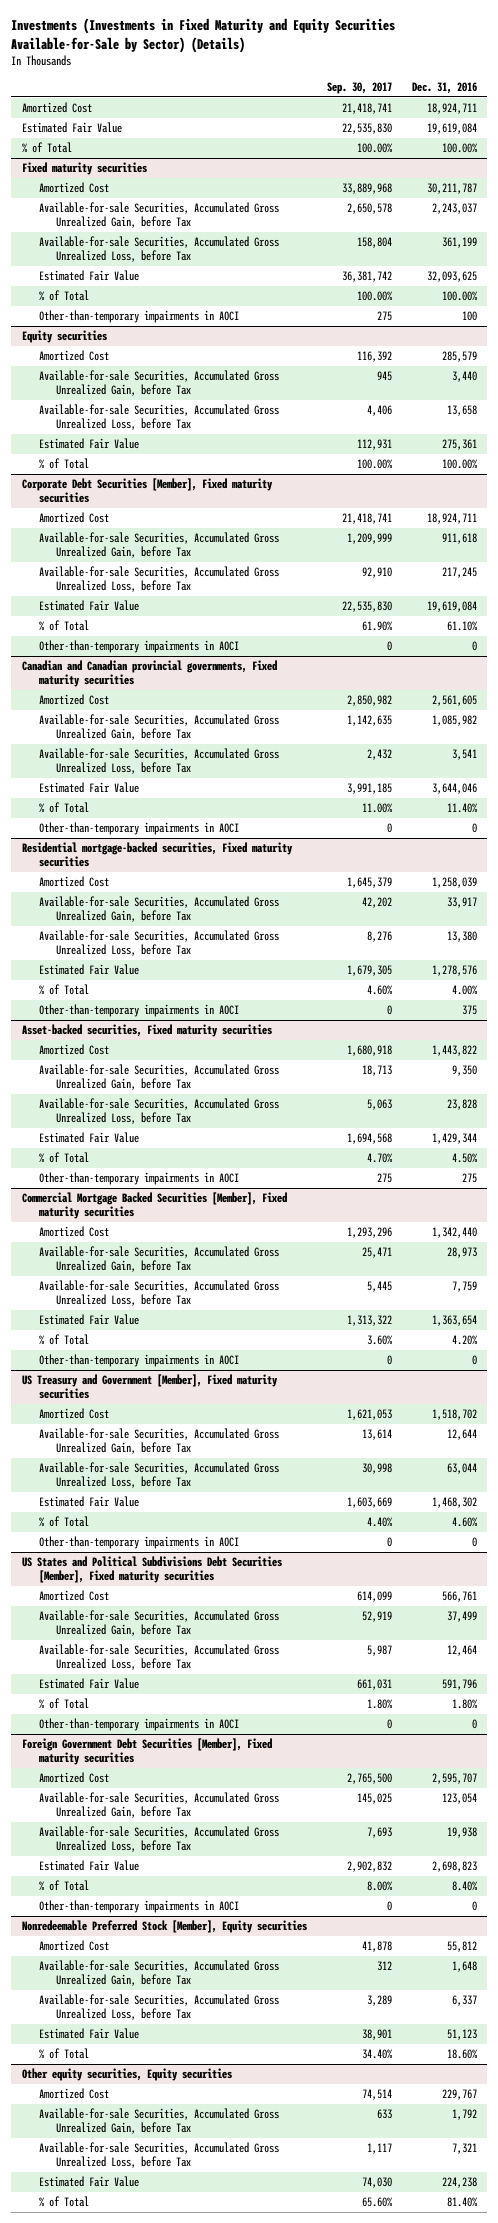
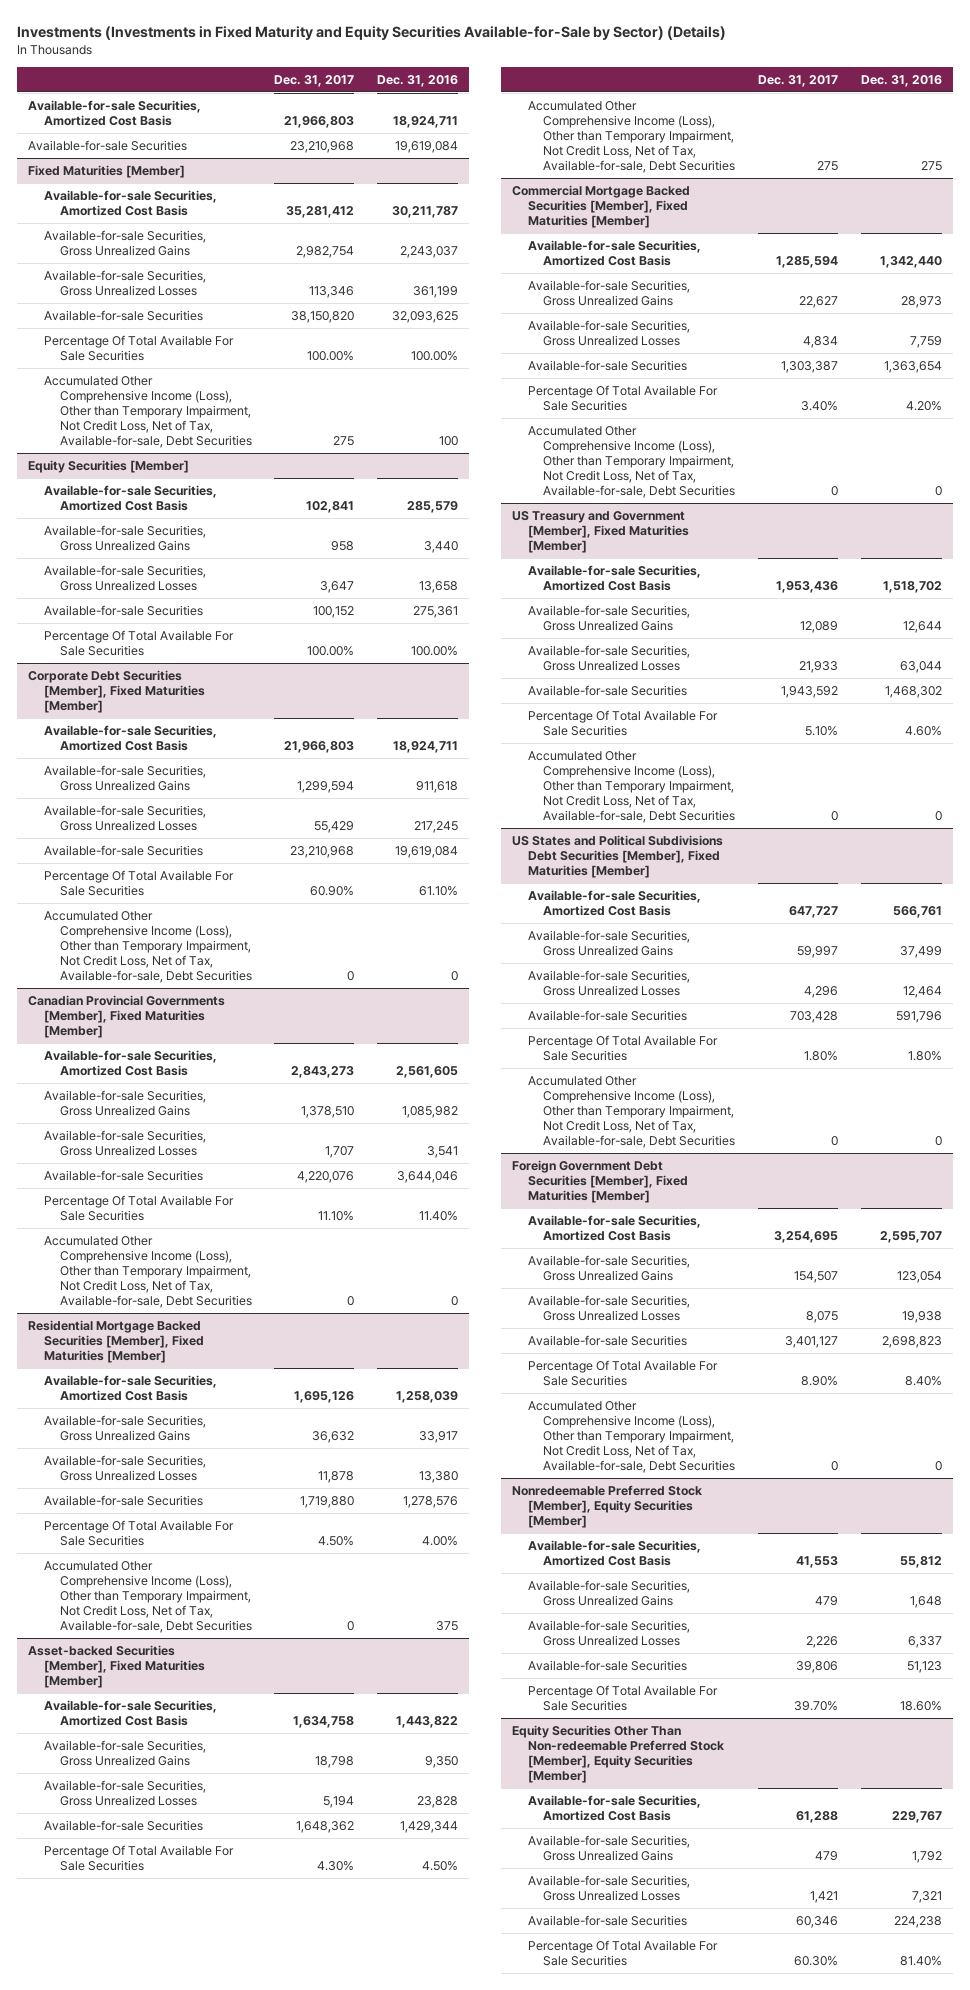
- | Sep. 30, 2017 | Dec. 31, 2016
+ | Dec. 31, 2017 | Dec. 31, 2016
- Amortized Cost | 21,418,741 | 18,924,711
- Estimated Fair Value | 22,535,830 | 19,619,084
- % of Total | 100.00% | 100.00%
- Fixed maturity securities
- Amortized Cost | 33,889,968 | 30,211,787
- Available-for-sale Securities, Accumulated Gross Unrealized Gain, before Tax | 2,650,578 | 2,243,037
- Available-for-sale Securities, Accumulated Gross Unrealized Loss, before Tax | 158,804 | 361,199
- Estimated Fair Value | 36,381,742 | 32,093,625
- % of Total | 100.00% | 100.00%
- Other-than-temporary impairments in AOCI | 275 | 100
- Equity securities
- Amortized Cost | 116,392 | 285,579
- Available-for-sale Securities, Accumulated Gross Unrealized Gain, before Tax | 945 | 3,440
- Available-for-sale Securities, Accumulated Gross Unrealized Loss, before Tax | 4,406 | 13,658
- Estimated Fair Value | 112,931 | 275,361
- % of Total | 100.00% | 100.00%
- Corporate Debt Securities [Member], Fixed maturity securities
- Amortized Cost | 21,418,741 | 18,924,711
- Available-for-sale Securities, Accumulated Gross Unrealized Gain, before Tax | 1,209,999 | 911,618
- Available-for-sale Securities, Accumulated Gross Unrealized Loss, before Tax | 92,910 | 217,245
- Estimated Fair Value | 22,535,830 | 19,619,084
- % of Total | 61.90% | 61.10%
- Other-than-temporary impairments in AOCI | 0 | 0
- Canadian and Canadian provincial governments, Fixed maturity securities
- Amortized Cost | 2,850,982 | 2,561,605
- Available-for-sale Securities, Accumulated Gross Unrealized Gain, before Tax | 1,142,635 | 1,085,982
- Available-for-sale Securities, Accumulated Gross Unrealized Loss, before Tax | 2,432 | 3,541
- Estimated Fair Value | 3,991,185 | 3,644,046
- % of Total | 11.00% | 11.40%
- Other-than-temporary impairments in AOCI | 0 | 0
- Residential mortgage-backed securities, Fixed maturity securities
- Amortized Cost | 1,645,379 | 1,258,039
- Available-for-sale Securities, Accumulated Gross Unrealized Gain, before Tax | 42,202 | 33,917
- Available-for-sale Securities, Accumulated Gross Unrealized Loss, before Tax | 8,276 | 13,380
- Estimated Fair Value | 1,679,305 | 1,278,576
- % of Total | 4.60% | 4.00%
- Other-than-temporary impairments in AOCI | 0 | 375
- Asset-backed securities, Fixed maturity securities
- Amortized Cost | 1,680,918 | 1,443,822
- Available-for-sale Securities, Accumulated Gross Unrealized Gain, before Tax | 18,713 | 9,350
- Available-for-sale Securities, Accumulated Gross Unrealized Loss, before Tax | 5,063 | 23,828
- Estimated Fair Value | 1,694,568 | 1,429,344
- % of Total | 4.70% | 4.50%
- Other-than-temporary impairments in AOCI | 275 | 275
- Commercial Mortgage Backed Securities [Member], Fixed maturity securities
- Amortized Cost | 1,293,296 | 1,342,440
- Available-for-sale Securities, Accumulated Gross Unrealized Gain, before Tax | 25,471 | 28,973
- Available-for-sale Securities, Accumulated Gross Unrealized Loss, before Tax | 5,445 | 7,759
- Estimated Fair Value | 1,313,322 | 1,363,654
- % of Total | 3.60% | 4.20%
- Other-than-temporary impairments in AOCI | 0 | 0
- US Treasury and Government [Member], Fixed maturity securities
- Amortized Cost | 1,621,053 | 1,518,702
- Available-for-sale Securities, Accumulated Gross Unrealized Gain, before Tax | 13,614 | 12,644
- Available-for-sale Securities, Accumulated Gross Unrealized Loss, before Tax | 30,998 | 63,044
- Estimated Fair Value | 1,603,669 | 1,468,302
- % of Total | 4.40% | 4.60%
- Other-than-temporary impairments in AOCI | 0 | 0
- US States and Political Subdivisions Debt Securities [Member], Fixed maturity securities
- Amortized Cost | 614,099 | 566,761
- Available-for-sale Securities, Accumulated Gross Unrealized Gain, before Tax | 52,919 | 37,499
- Available-for-sale Securities, Accumulated Gross Unrealized Loss, before Tax | 5,987 | 12,464
- Estimated Fair Value | 661,031 | 591,796
- % of Total | 1.80% | 1.80%
- Other-than-temporary impairments in AOCI | 0 | 0
- Foreign Government Debt Securities [Member], Fixed maturity securities
- Amortized Cost | 2,765,500 | 2,595,707
- Available-for-sale Securities, Accumulated Gross Unrealized Gain, before Tax | 145,025 | 123,054
- Available-for-sale Securities, Accumulated Gross Unrealized Loss, before Tax | 7,693 | 19,938
- Estimated Fair Value | 2,902,832 | 2,698,823
- % of Total | 8.00% | 8.40%
- Other-than-temporary impairments in AOCI | 0 | 0
- Nonredeemable Preferred Stock [Member], Equity securities
- Amortized Cost | 41,878 | 55,812
- Available-for-sale Securities, Accumulated Gross Unrealized Gain, before Tax | 312 | 1,648
- Available-for-sale Securities, Accumulated Gross Unrealized Loss, before Tax | 3,289 | 6,337
- Estimated Fair Value | 38,901 | 51,123
- % of Total | 34.40% | 18.60%
- Other equity securities, Equity securities
- Amortized Cost | 74,514 | 229,767
- Available-for-sale Securities, Accumulated Gross Unrealized Gain, before Tax | 633 | 1,792
- Available-for-sale Securities, Accumulated Gross Unrealized Loss, before Tax | 1,117 | 7,321
- Estimated Fair Value | 74,030 | 224,238
- % of Total | 65.60% | 81.40%
+ Available-for-sale Securities, Amortized Cost Basis | 21,966,803 | 18,924,711
+ Available-for-sale Securities | 23,210,968 | 19,619,084
+ Fixed Maturities [Member]
+ Available-for-sale Securities, Amortized Cost Basis | 35,281,412 | 30,211,787
+ Available-for-sale Securities, Gross Unrealized Gains | 2,982,754 | 2,243,037
+ Available-for-sale Securities, Gross Unrealized Losses | 113,346 | 361,199
+ Available-for-sale Securities | 38,150,820 | 32,093,625
+ Percentage Of Total Available For Sale Securities | 100.00% | 100.00%
+ Accumulated Other Comprehensive Income (Loss), Other than Temporary Impairment, Not Credit Loss, Net of Tax, Available-for-sale, Debt Securities | 275 | 100
+ Equity Securities [Member]
+ Available-for-sale Securities, Amortized Cost Basis | 102,841 | 285,579
+ Available-for-sale Securities, Gross Unrealized Gains | 958 | 3,440
+ Available-for-sale Securities, Gross Unrealized Losses | 3,647 | 13,658
+ Available-for-sale Securities | 100,152 | 275,361
+ Percentage Of Total Available For Sale Securities | 100.00% | 100.00%
+ Corporate Debt Securities [Member], Fixed Maturities [Member]
+ Available-for-sale Securities, Amortized Cost Basis | 21,966,803 | 18,924,711
+ Available-for-sale Securities, Gross Unrealized Gains | 1,299,594 | 911,618
+ Available-for-sale Securities, Gross Unrealized Losses | 55,429 | 217,245
+ Available-for-sale Securities | 23,210,968 | 19,619,084
+ Percentage Of Total Available For Sale Securities | 60.90% | 61.10%
+ Accumulated Other Comprehensive Income (Loss), Other than Temporary Impairment, Not Credit Loss, Net of Tax, Available-for-sale, Debt Securities | 0 | 0
+ Canadian Provincial Governments [Member], Fixed Maturities [Member]
+ Available-for-sale Securities, Amortized Cost Basis | 2,843,273 | 2,561,605
+ Available-for-sale Securities, Gross Unrealized Gains | 1,378,510 | 1,085,982
+ Available-for-sale Securities, Gross Unrealized Losses | 1,707 | 3,541
+ Available-for-sale Securities | 4,220,076 | 3,644,046
+ Percentage Of Total Available For Sale Securities | 11.10% | 11.40%
+ Accumulated Other Comprehensive Income (Loss), Other than Temporary Impairment, Not Credit Loss, Net of Tax, Available-for-sale, Debt Securities | 0 | 0
+ Residential Mortgage Backed Securities [Member], Fixed Maturities [Member]
+ Available-for-sale Securities, Amortized Cost Basis | 1,695,126 | 1,258,039
+ Available-for-sale Securities, Gross Unrealized Gains | 36,632 | 33,917
+ Available-for-sale Securities, Gross Unrealized Losses | 11,878 | 13,380
+ Available-for-sale Securities | 1,719,880 | 1,278,576
+ Percentage Of Total Available For Sale Securities | 4.50% | 4.00%
+ Accumulated Other Comprehensive Income (Loss), Other than Temporary Impairment, Not Credit Loss, Net of Tax, Available-for-sale, Debt Securities | 0 | 375
+ Asset-backed Securities [Member], Fixed Maturities [Member]
+ Available-for-sale Securities, Amortized Cost Basis | 1,634,758 | 1,443,822
+ Available-for-sale Securities, Gross Unrealized Gains | 18,798 | 9,350
+ Available-for-sale Securities, Gross Unrealized Losses | 5,194 | 23,828
+ Available-for-sale Securities | 1,648,362 | 1,429,344
+ Percentage Of Total Available For Sale Securities | 4.30% | 4.50%
+ Accumulated Other Comprehensive Income (Loss), Other than Temporary Impairment, Not Credit Loss, Net of Tax, Available-for-sale, Debt Securities | 275 | 275
+ Commercial Mortgage Backed Securities [Member], Fixed Maturities [Member]
+ Available-for-sale Securities, Amortized Cost Basis | 1,285,594 | 1,342,440
+ Available-for-sale Securities, Gross Unrealized Gains | 22,627 | 28,973
+ Available-for-sale Securities, Gross Unrealized Losses | 4,834 | 7,759
+ Available-for-sale Securities | 1,303,387 | 1,363,654
+ Percentage Of Total Available For Sale Securities | 3.40% | 4.20%
+ Accumulated Other Comprehensive Income (Loss), Other than Temporary Impairment, Not Credit Loss, Net of Tax, Available-for-sale, Debt Securities | 0 | 0
+ US Treasury and Government [Member], Fixed Maturities [Member]
+ Available-for-sale Securities, Amortized Cost Basis | 1,953,436 | 1,518,702
+ Available-for-sale Securities, Gross Unrealized Gains | 12,089 | 12,644
+ Available-for-sale Securities, Gross Unrealized Losses | 21,933 | 63,044
+ Available-for-sale Securities | 1,943,592 | 1,468,302
+ Percentage Of Total Available For Sale Securities | 5.10% | 4.60%
+ Accumulated Other Comprehensive Income (Loss), Other than Temporary Impairment, Not Credit Loss, Net of Tax, Available-for-sale, Debt Securities | 0 | 0
+ US States and Political Subdivisions Debt Securities [Member], Fixed Maturities [Member]
+ Available-for-sale Securities, Amortized Cost Basis | 647,727 | 566,761
+ Available-for-sale Securities, Gross Unrealized Gains | 59,997 | 37,499
+ Available-for-sale Securities, Gross Unrealized Losses | 4,296 | 12,464
+ Available-for-sale Securities | 703,428 | 591,796
+ Percentage Of Total Available For Sale Securities | 1.80% | 1.80%
+ Accumulated Other Comprehensive Income (Loss), Other than Temporary Impairment, Not Credit Loss, Net of Tax, Available-for-sale, Debt Securities | 0 | 0
+ Foreign Government Debt Securities [Member], Fixed Maturities [Member]
+ Available-for-sale Securities, Amortized Cost Basis | 3,254,695 | 2,595,707
+ Available-for-sale Securities, Gross Unrealized Gains | 154,507 | 123,054
+ Available-for-sale Securities, Gross Unrealized Losses | 8,075 | 19,938
+ Available-for-sale Securities | 3,401,127 | 2,698,823
+ Percentage Of Total Available For Sale Securities | 8.90% | 8.40%
+ Accumulated Other Comprehensive Income (Loss), Other than Temporary Impairment, Not Credit Loss, Net of Tax, Available-for-sale, Debt Securities | 0 | 0
+ Nonredeemable Preferred Stock [Member], Equity Securities [Member]
+ Available-for-sale Securities, Amortized Cost Basis | 41,553 | 55,812
+ Available-for-sale Securities, Gross Unrealized Gains | 479 | 1,648
+ Available-for-sale Securities, Gross Unrealized Losses | 2,226 | 6,337
+ Available-for-sale Securities | 39,806 | 51,123
+ Percentage Of Total Available For Sale Securities | 39.70% | 18.60%
+ Equity Securities Other Than Non-redeemable Preferred Stock [Member], Equity Securities [Member]
+ Available-for-sale Securities, Amortized Cost Basis | 61,288 | 229,767
+ Available-for-sale Securities, Gross Unrealized Gains | 479 | 1,792
+ Available-for-sale Securities, Gross Unrealized Losses | 1,421 | 7,321
+ Available-for-sale Securities | 60,346 | 224,238
+ Percentage Of Total Available For Sale Securities | 60.30% | 81.40%

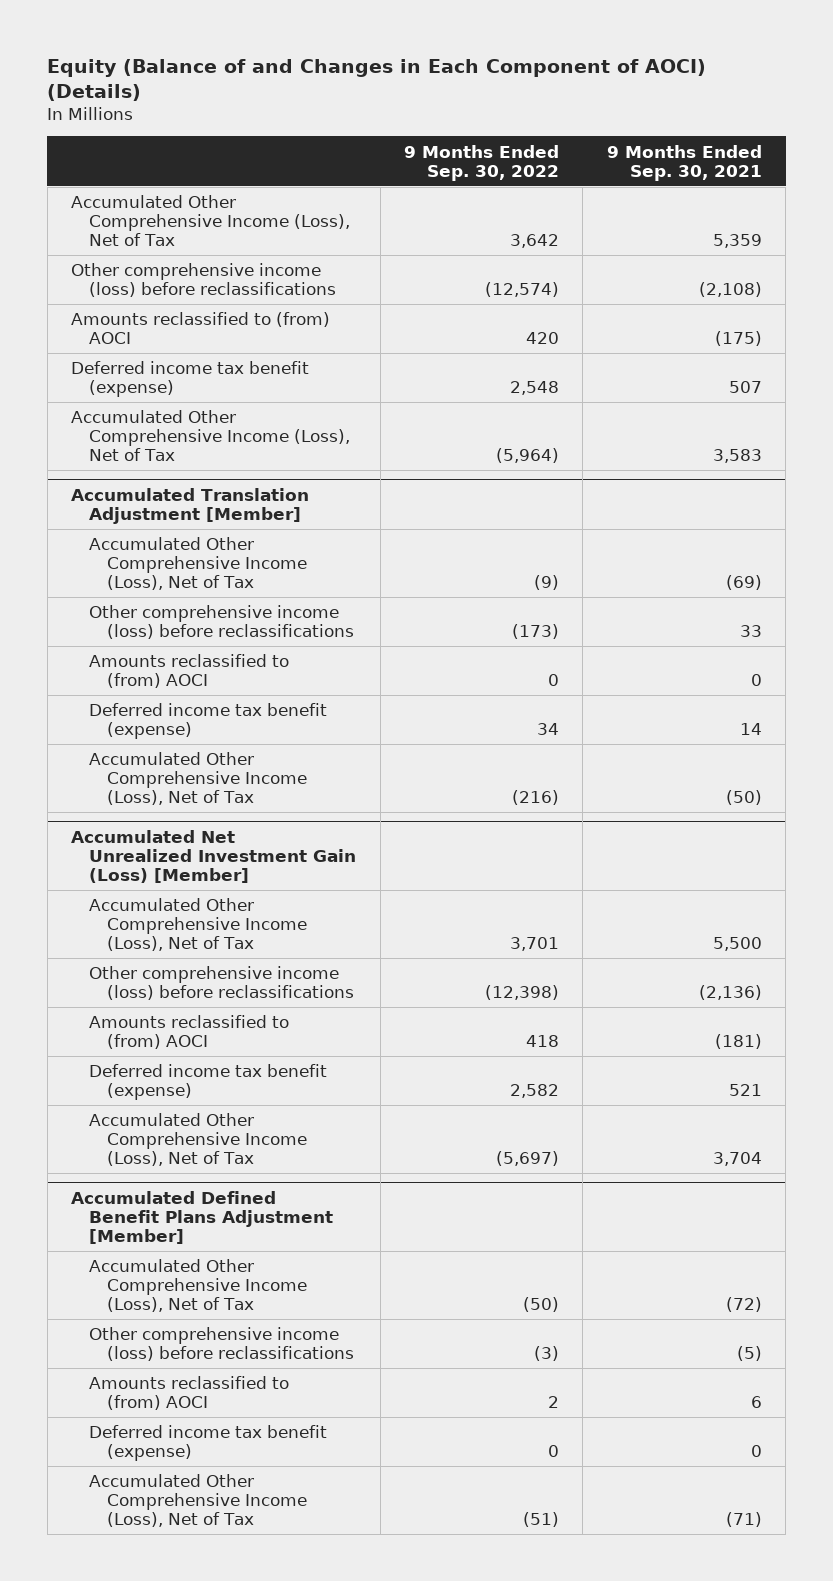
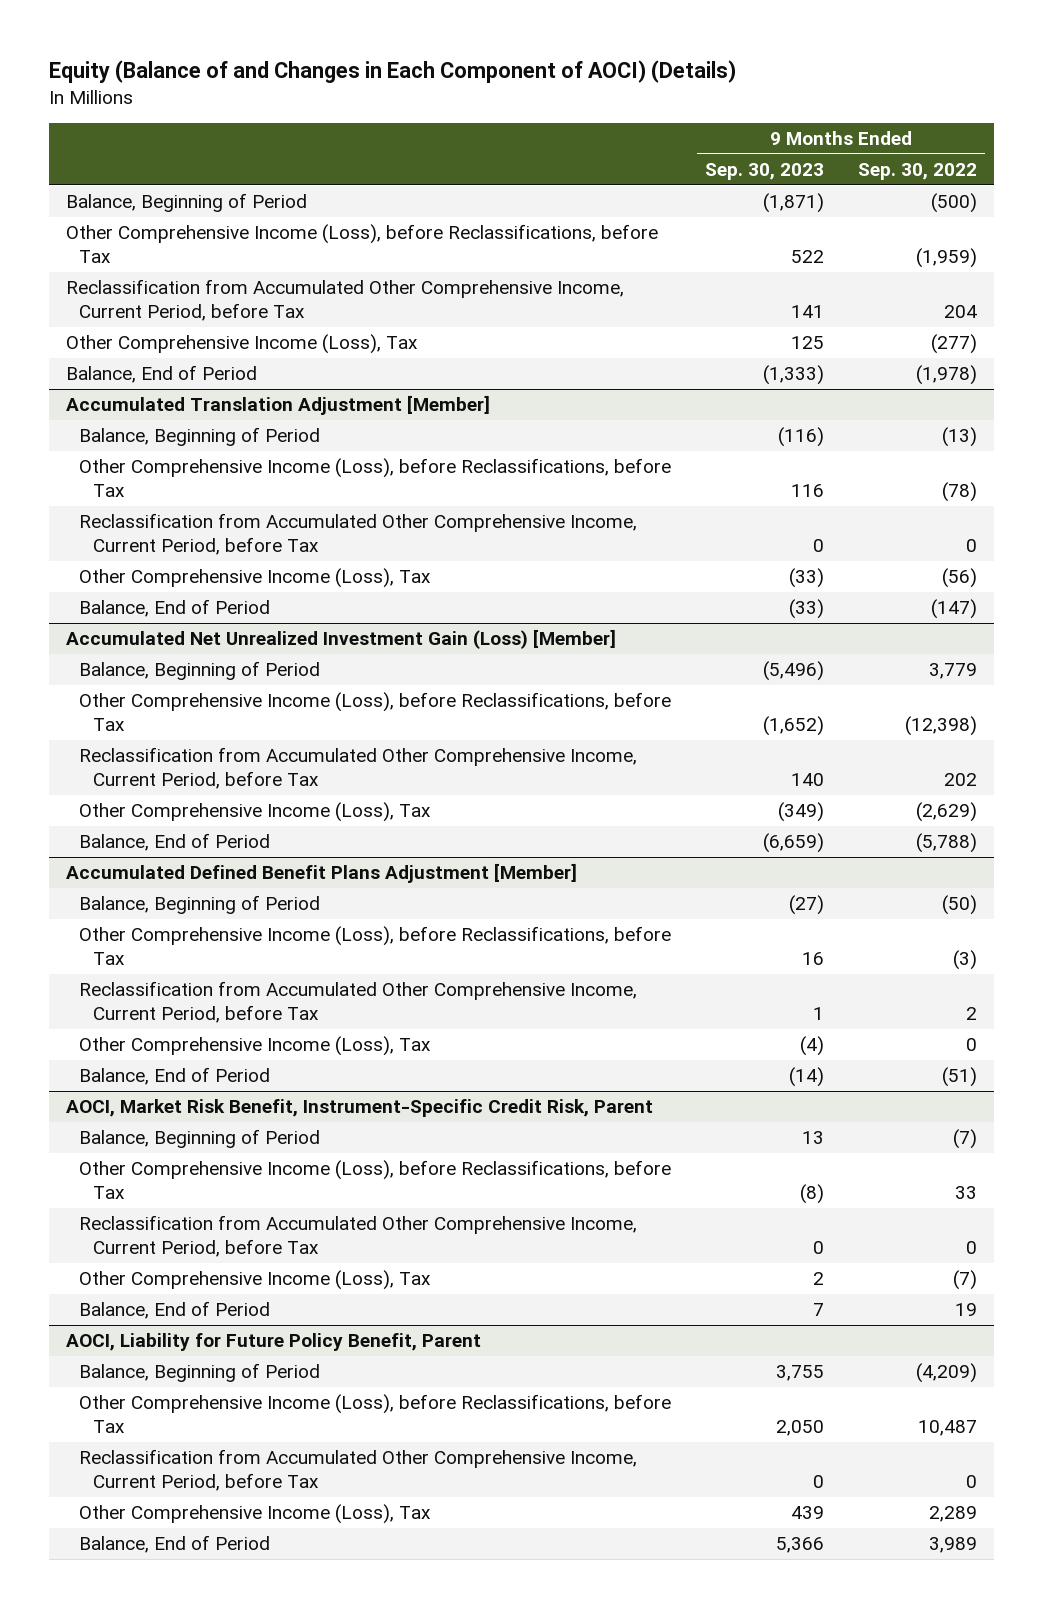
- | 9 Months Ended Sep. 30, 2022 | 9 Months Ended Sep. 30, 2021
+ | 9 Months Ended Sep. 30, 2023 | 9 Months Ended Sep. 30, 2022
- Accumulated Other Comprehensive Income (Loss), Net of Tax | 3,642 | 5,359
- Other comprehensive income (loss) before reclassifications | (12,574) | (2,108)
- Amounts reclassified to (from) AOCI | 420 | (175)
- Deferred income tax benefit (expense) | 2,548 | 507
- Accumulated Other Comprehensive Income (Loss), Net of Tax | (5,964) | 3,583
+ Balance, Beginning of Period | (1,871) | (500)
+ Other Comprehensive Income (Loss), before Reclassifications, before Tax | 522 | (1,959)
+ Reclassification from Accumulated Other Comprehensive Income, Current Period, before Tax | 141 | 204
+ Other Comprehensive Income (Loss), Tax | 125 | (277)
+ Balance, End of Period | (1,333) | (1,978)
@ Accumulated Translation Adjustment [Member]
- Accumulated Other Comprehensive Income (Loss), Net of Tax | (9) | (69)
- Other comprehensive income (loss) before reclassifications | (173) | 33
- Amounts reclassified to (from) AOCI | 0 | 0
- Deferred income tax benefit (expense) | 34 | 14
- Accumulated Other Comprehensive Income (Loss), Net of Tax | (216) | (50)
+ Balance, Beginning of Period | (116) | (13)
+ Other Comprehensive Income (Loss), before Reclassifications, before Tax | 116 | (78)
+ Reclassification from Accumulated Other Comprehensive Income, Current Period, before Tax | 0 | 0
+ Other Comprehensive Income (Loss), Tax | (33) | (56)
+ Balance, End of Period | (33) | (147)
@ Accumulated Net Unrealized Investment Gain (Loss) [Member]
- Accumulated Other Comprehensive Income (Loss), Net of Tax | 3,701 | 5,500
- Other comprehensive income (loss) before reclassifications | (12,398) | (2,136)
- Amounts reclassified to (from) AOCI | 418 | (181)
- Deferred income tax benefit (expense) | 2,582 | 521
- Accumulated Other Comprehensive Income (Loss), Net of Tax | (5,697) | 3,704
+ Balance, Beginning of Period | (5,496) | 3,779
+ Other Comprehensive Income (Loss), before Reclassifications, before Tax | (1,652) | (12,398)
+ Reclassification from Accumulated Other Comprehensive Income, Current Period, before Tax | 140 | 202
+ Other Comprehensive Income (Loss), Tax | (349) | (2,629)
+ Balance, End of Period | (6,659) | (5,788)
@ Accumulated Defined Benefit Plans Adjustment [Member]
- Accumulated Other Comprehensive Income (Loss), Net of Tax | (50) | (72)
- Other comprehensive income (loss) before reclassifications | (3) | (5)
- Amounts reclassified to (from) AOCI | 2 | 6
- Deferred income tax benefit (expense) | 0 | 0
- Accumulated Other Comprehensive Income (Loss), Net of Tax | (51) | (71)
+ Balance, Beginning of Period | (27) | (50)
+ Other Comprehensive Income (Loss), before Reclassifications, before Tax | 16 | (3)
+ Reclassification from Accumulated Other Comprehensive Income, Current Period, before Tax | 1 | 2
+ Other Comprehensive Income (Loss), Tax | (4) | 0
+ Balance, End of Period | (14) | (51)
+ AOCI, Market Risk Benefit, Instrument-Specific Credit Risk, Parent
+ Balance, Beginning of Period | 13 | (7)
+ Other Comprehensive Income (Loss), before Reclassifications, before Tax | (8) | 33
+ Reclassification from Accumulated Other Comprehensive Income, Current Period, before Tax | 0 | 0
+ Other Comprehensive Income (Loss), Tax | 2 | (7)
+ Balance, End of Period | 7 | 19
+ AOCI, Liability for Future Policy Benefit, Parent
+ Balance, Beginning of Period | 3,755 | (4,209)
+ Other Comprehensive Income (Loss), before Reclassifications, before Tax | 2,050 | 10,487
+ Reclassification from Accumulated Other Comprehensive Income, Current Period, before Tax | 0 | 0
+ Other Comprehensive Income (Loss), Tax | 439 | 2,289
+ Balance, End of Period | 5,366 | 3,989

